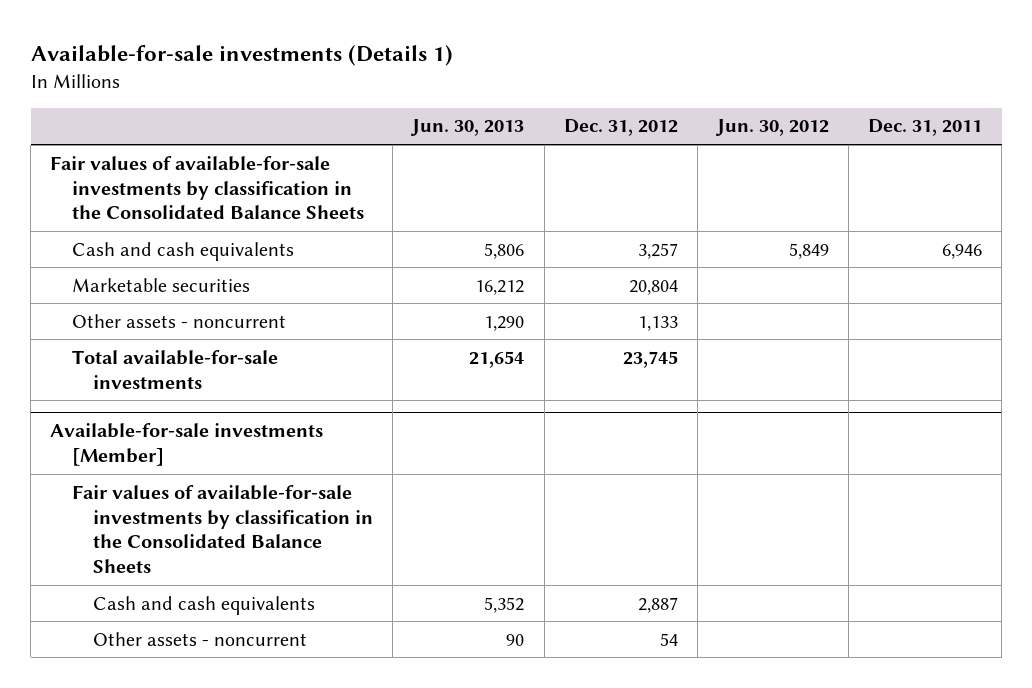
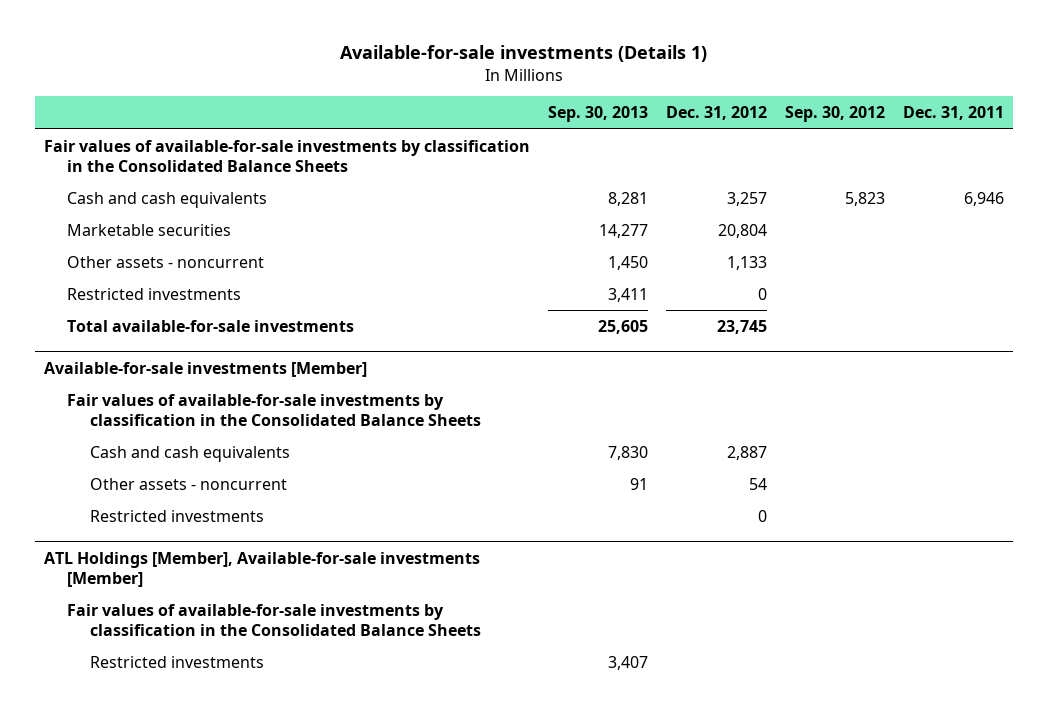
- | Jun. 30, 2013 | Dec. 31, 2012 | Jun. 30, 2012 | Dec. 31, 2011
+ | Sep. 30, 2013 | Dec. 31, 2012 | Sep. 30, 2012 | Dec. 31, 2011
+ Restricted investments | 3,411 | 0 | |
@ Available-for-sale investments [Member]
+ Restricted investments | | 0 | |
+ ATL Holdings [Member], Available-for-sale investments [Member]
+ Fair values of available-for-sale investments by classification in the Consolidated Balance Sheets
+ Restricted investments | 3,407 | | |

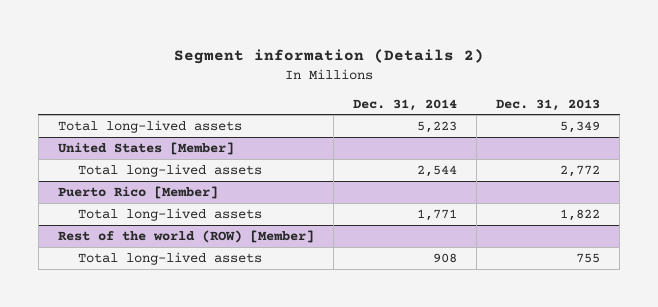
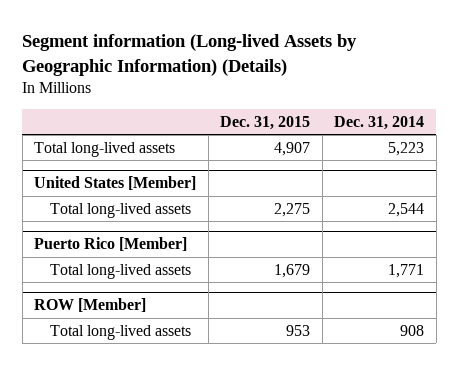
- Segment information (Details 2)
+ Segment information (Long-lived Assets by Geographic Information) (Details)
- | Dec. 31, 2014 | Dec. 31, 2013
+ | Dec. 31, 2015 | Dec. 31, 2014
- Rest of the world (ROW) [Member]
+ ROW [Member]

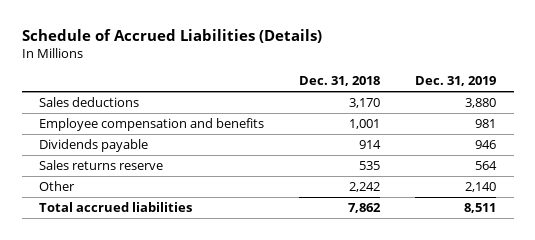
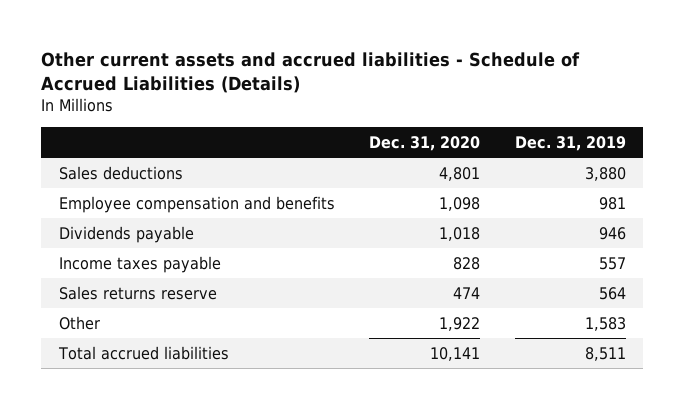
- Schedule of Accrued Liabilities (Details)
+ Other current assets and accrued liabilities - Schedule of Accrued Liabilities (Details)
- | Dec. 31, 2018 | Dec. 31, 2019
+ | Dec. 31, 2020 | Dec. 31, 2019
+ Income taxes payable | 828 | 557
- Other | 2,242 | 2,140
+ Other | 1,922 | 1,583

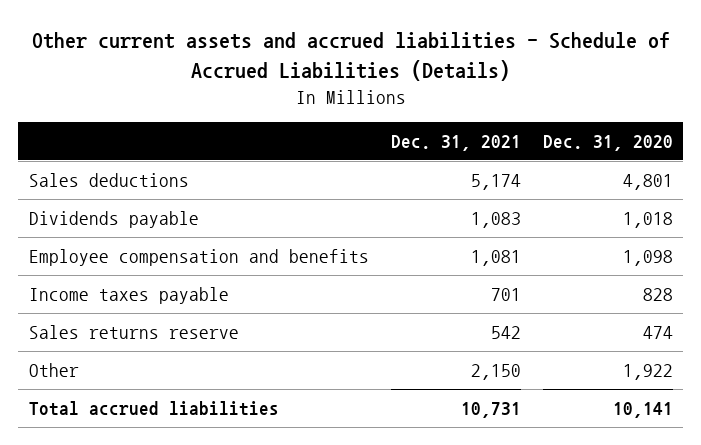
- | Dec. 31, 2020 | Dec. 31, 2019
+ | Dec. 31, 2021 | Dec. 31, 2020
moved down: Employee compensation and benefits | 1,081 | 1,098

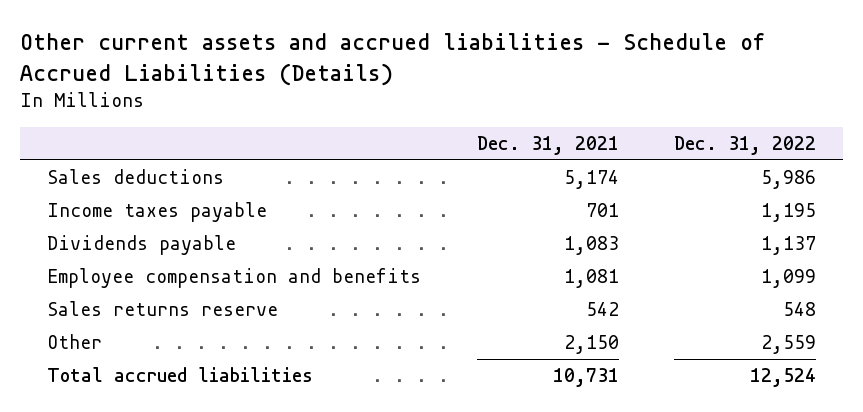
- | Dec. 31, 2021 | Dec. 31, 2020
+ | Dec. 31, 2021 | Dec. 31, 2022
moved up: Income taxes payable | 701 | 1,195

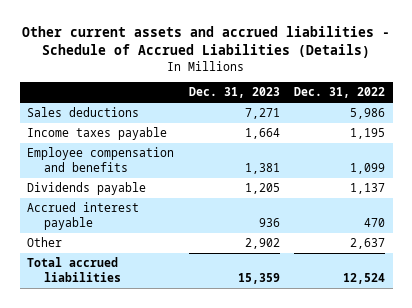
- | Dec. 31, 2021 | Dec. 31, 2022
+ | Dec. 31, 2023 | Dec. 31, 2022
- Sales returns reserve | 542 | 548
- Other | 2,150 | 2,559
moved down: Dividends payable | 1,205 | 1,137
+ Accrued interest payable | 936 | 470
+ Other | 2,902 | 2,637

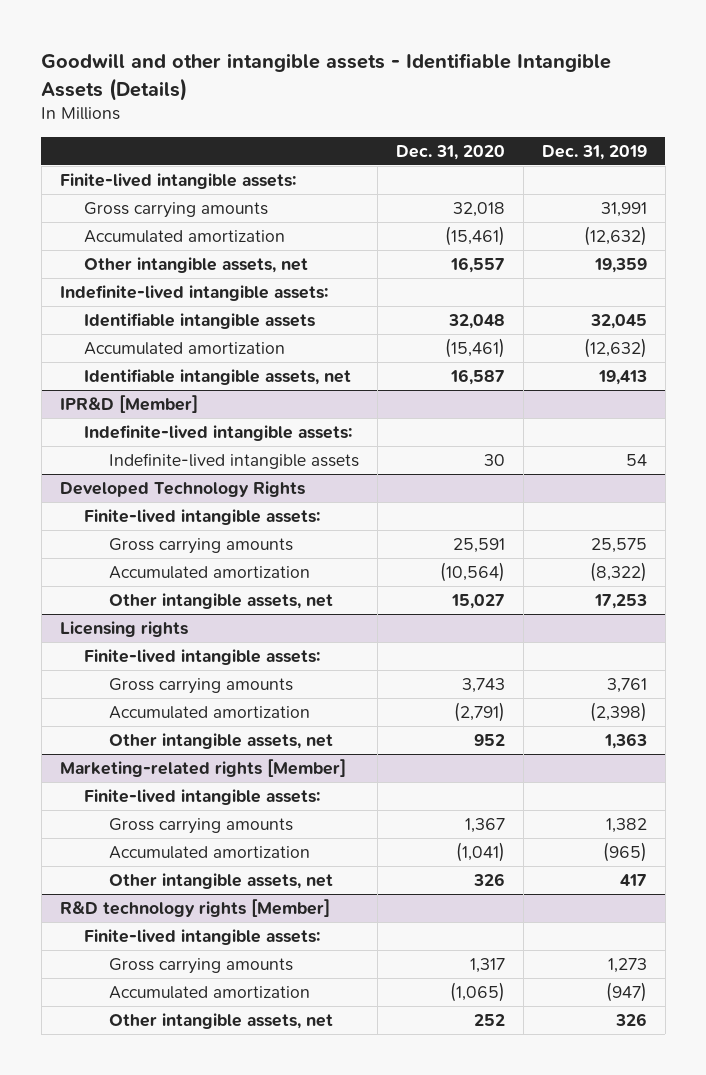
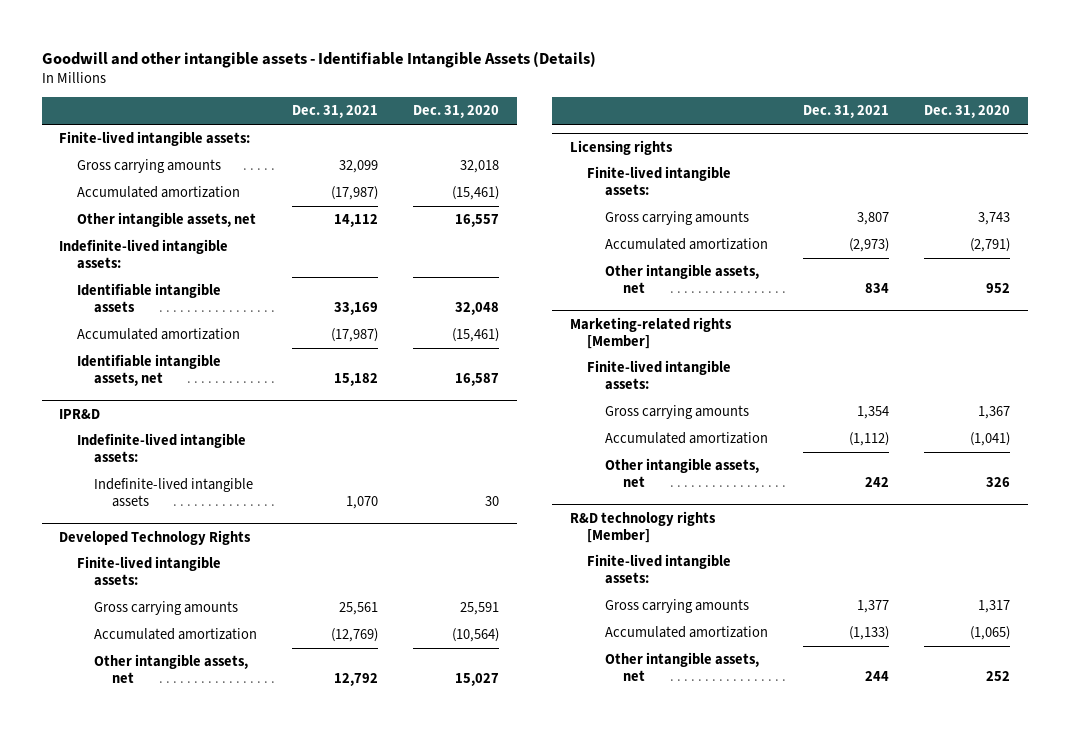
- | Dec. 31, 2020 | Dec. 31, 2019
+ | Dec. 31, 2021 | Dec. 31, 2020
- IPR&D [Member]
+ IPR&D

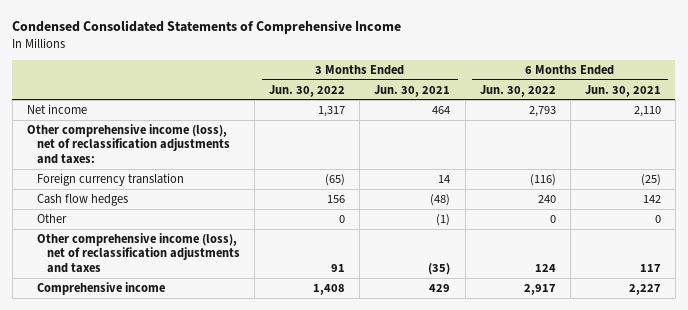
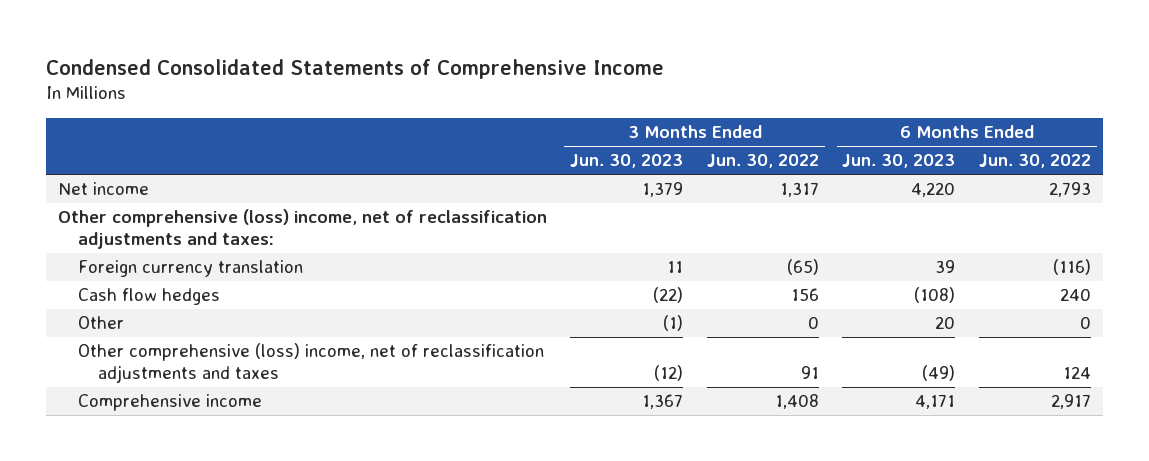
- | 3 Months Ended Jun. 30, 2022 | 3 Months Ended Jun. 30, 2021 | 6 Months Ended Jun. 30, 2022 | 6 Months Ended Jun. 30, 2021
+ | 3 Months Ended Jun. 30, 2023 | 3 Months Ended Jun. 30, 2022 | 6 Months Ended Jun. 30, 2023 | 6 Months Ended Jun. 30, 2022
- Other comprehensive income (loss), net of reclassification adjustments and taxes:
+ Other comprehensive (loss) income, net of reclassification adjustments and taxes:
- Other comprehensive income (loss), net of reclassification adjustments and taxes | 91 | (35) | 124 | 117
+ Other comprehensive (loss) income, net of reclassification adjustments and taxes | (12) | 91 | (49) | 124

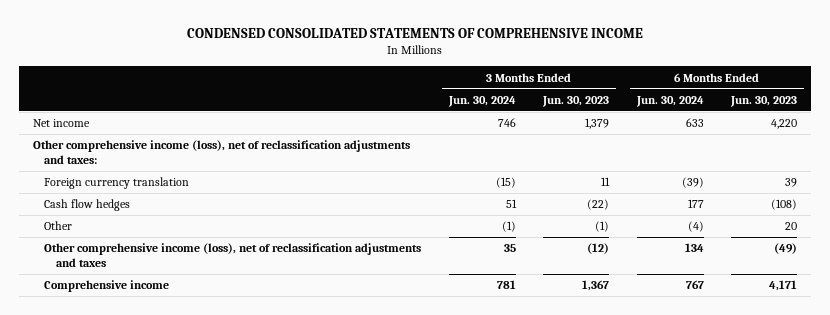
- Condensed Consolidated Statements of Comprehensive Income
+ CONDENSED CONSOLIDATED STATEMENTS OF COMPREHENSIVE INCOME
- | 3 Months Ended Jun. 30, 2023 | 3 Months Ended Jun. 30, 2022 | 6 Months Ended Jun. 30, 2023 | 6 Months Ended Jun. 30, 2022
+ | 3 Months Ended Jun. 30, 2024 | 3 Months Ended Jun. 30, 2023 | 6 Months Ended Jun. 30, 2024 | 6 Months Ended Jun. 30, 2023
- Other comprehensive (loss) income, net of reclassification adjustments and taxes:
+ Other comprehensive income (loss), net of reclassification adjustments and taxes:
- Other comprehensive (loss) income, net of reclassification adjustments and taxes | (12) | 91 | (49) | 124
+ Other comprehensive income (loss), net of reclassification adjustments and taxes | 35 | (12) | 134 | (49)

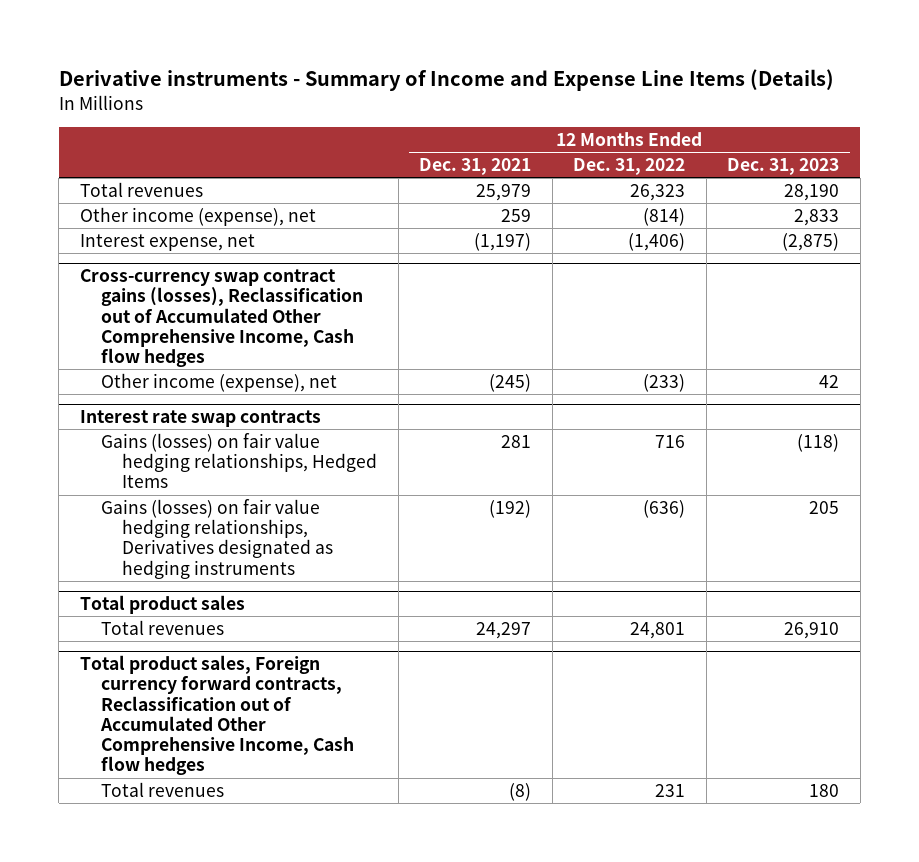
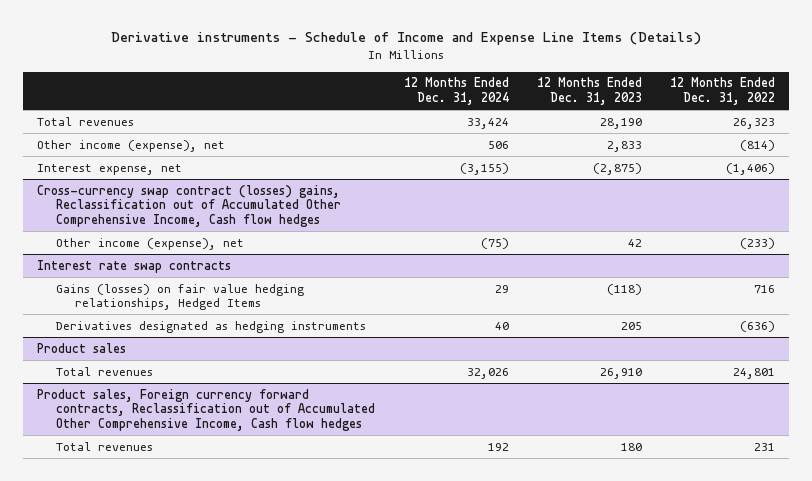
- Derivative instruments - Summary of Income and Expense Line Items (Details)
+ Derivative instruments - Schedule of Income and Expense Line Items (Details)
- | 12 Months Ended Dec. 31, 2021 | 12 Months Ended Dec. 31, 2022 | 12 Months Ended Dec. 31, 2023
+ | 12 Months Ended Dec. 31, 2024 | 12 Months Ended Dec. 31, 2023 | 12 Months Ended Dec. 31, 2022
- Cross-currency swap contract gains (losses), Reclassification out of Accumulated Other Comprehensive Income, Cash flow hedges
+ Cross-currency swap contract (losses) gains, Reclassification out of Accumulated Other Comprehensive Income, Cash flow hedges
@ Interest rate swap contracts
- Gains (losses) on fair value hedging relationships, Derivatives designated as hedging instruments | (192) | (636) | 205
- Total product sales
@ Interest rate swap contracts
+ Derivatives designated as hedging instruments | 40 | 205 | (636)
+ Product sales
- Total product sales, Foreign currency forward contracts, Reclassification out of Accumulated Other Comprehensive Income, Cash flow hedges
+ Product sales, Foreign currency forward contracts, Reclassification out of Accumulated Other Comprehensive Income, Cash flow hedges

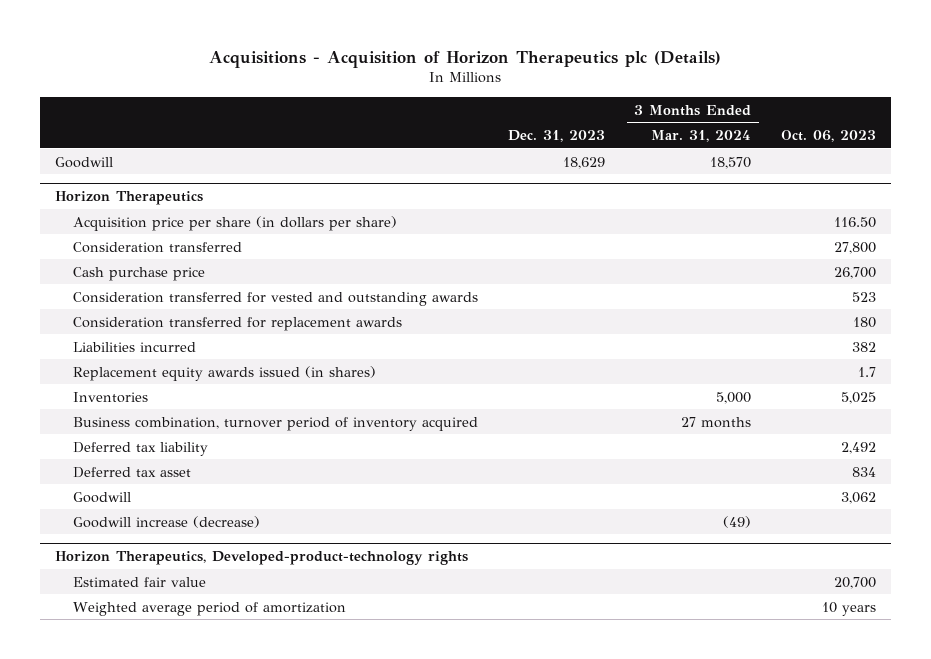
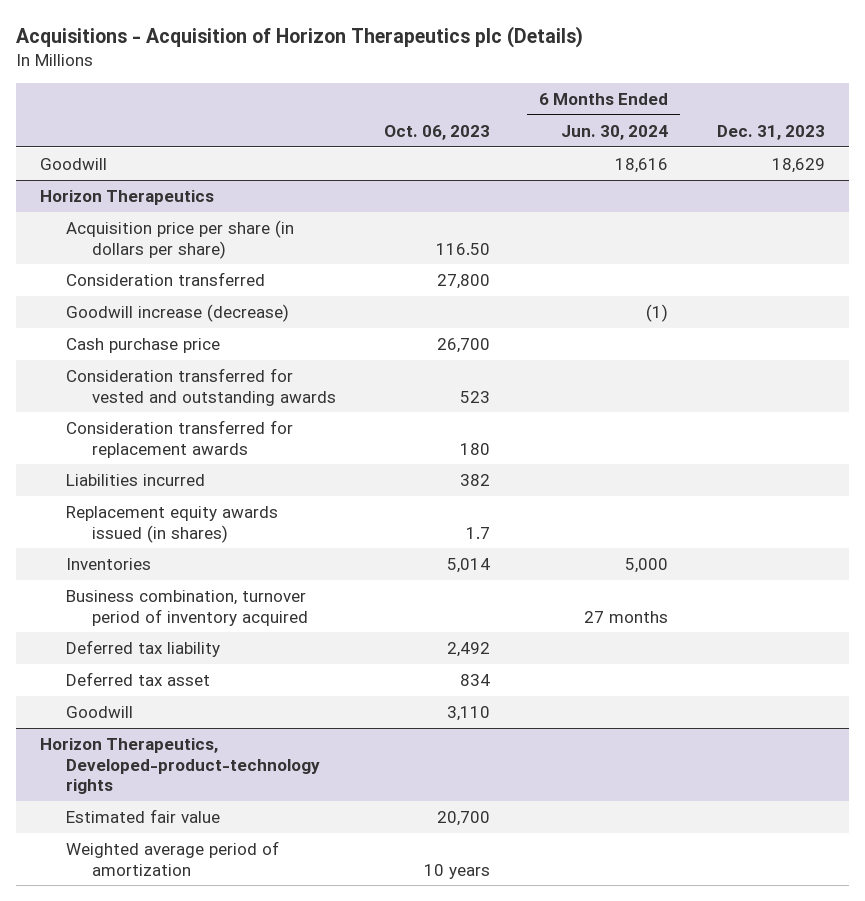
- | Dec. 31, 2023 | 3 Months Ended Mar. 31, 2024 | Oct. 06, 2023
+ | Oct. 06, 2023 | 6 Months Ended Jun. 30, 2024 | Dec. 31, 2023
@ Horizon Therapeutics
moved up: Goodwill increase (decrease) | | (1) |
- Inventories | | 5,000 | 5,025
+ Inventories | 5,014 | 5,000 |
- Goodwill | | | 3,062
+ Goodwill | 3,110 | |

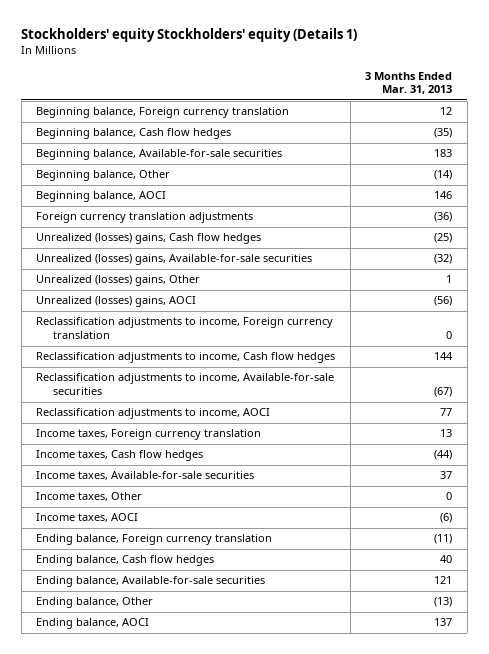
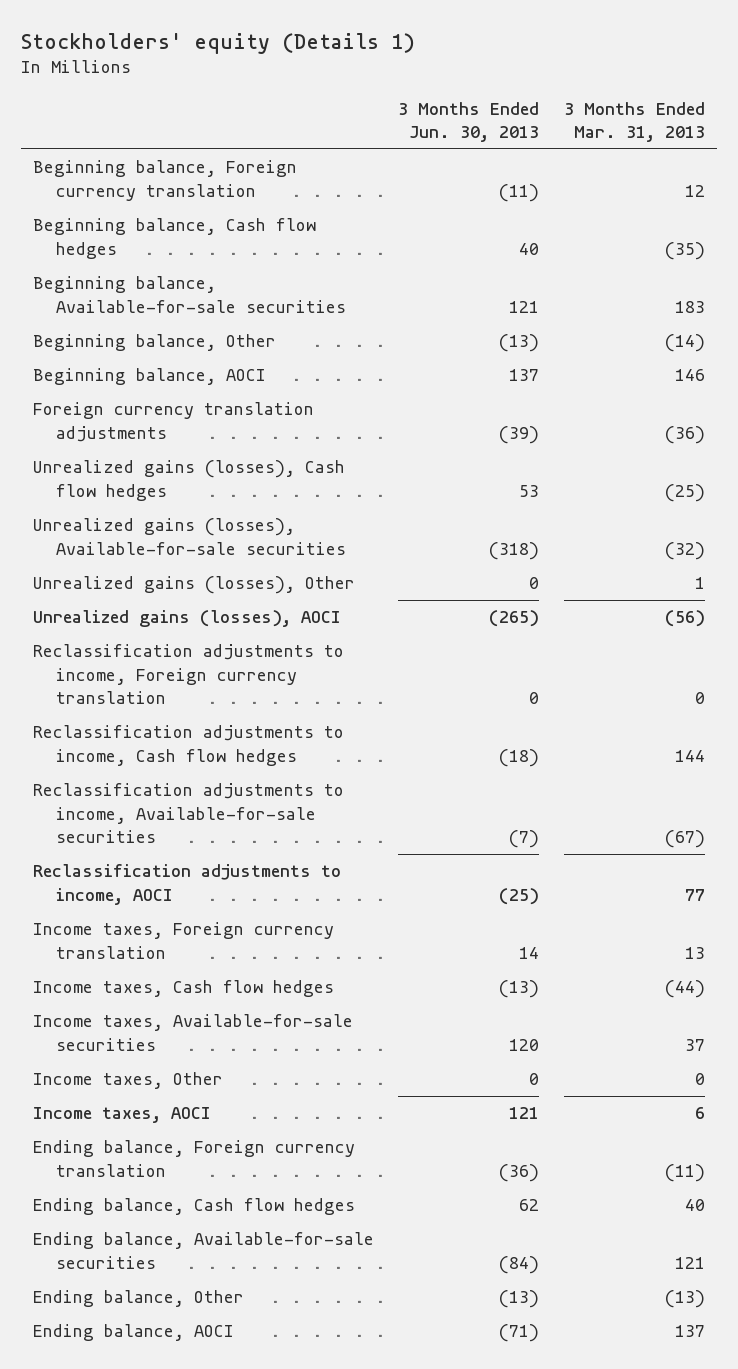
- Stockholders' equity Stockholders' equity (Details 1)
+ Stockholders' equity (Details 1)
- | 3 Months Ended Mar. 31, 2013
+ | 3 Months Ended Jun. 30, 2013 | 3 Months Ended Mar. 31, 2013
- Unrealized (losses) gains, Cash flow hedges | (25)
- Unrealized (losses) gains, Available-for-sale securities | (32)
- Unrealized (losses) gains, Other | 1
- Unrealized (losses) gains, AOCI | (56)
+ Unrealized gains (losses), Cash flow hedges | 53 | (25)
+ Unrealized gains (losses), Available-for-sale securities | (318) | (32)
+ Unrealized gains (losses), Other | 0 | 1
+ Unrealized gains (losses), AOCI | (265) | (56)
- Income taxes, AOCI | (6)
+ Income taxes, AOCI | 121 | 6

